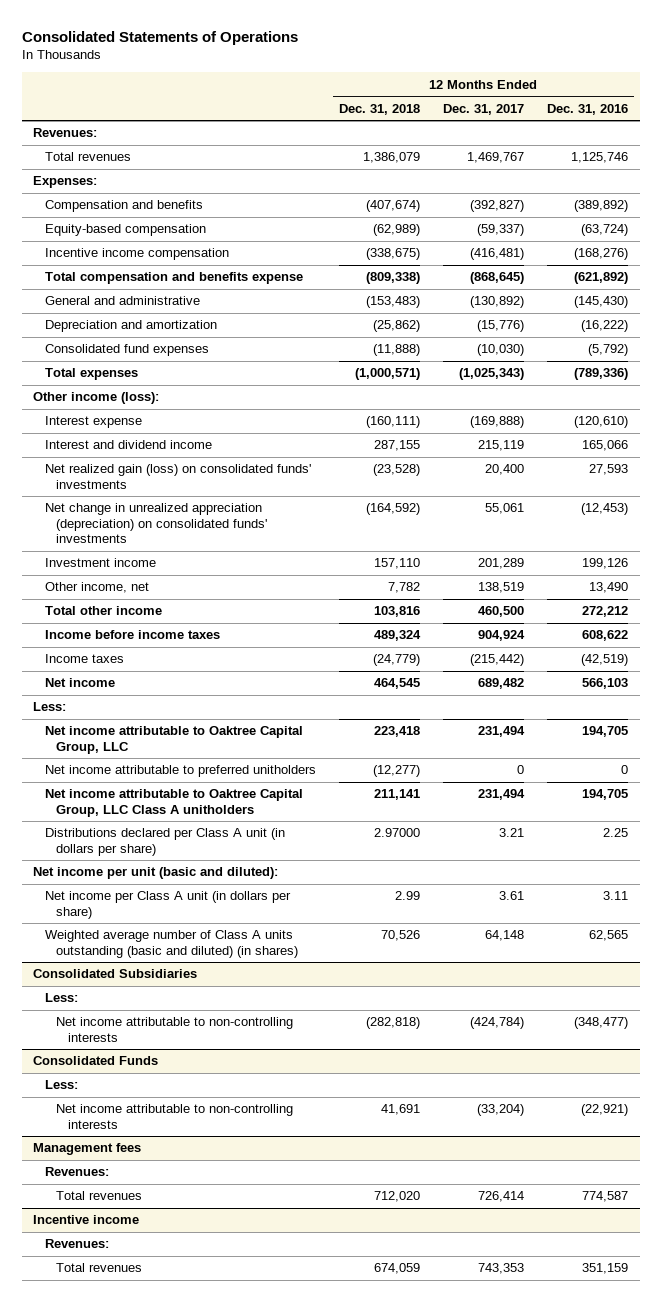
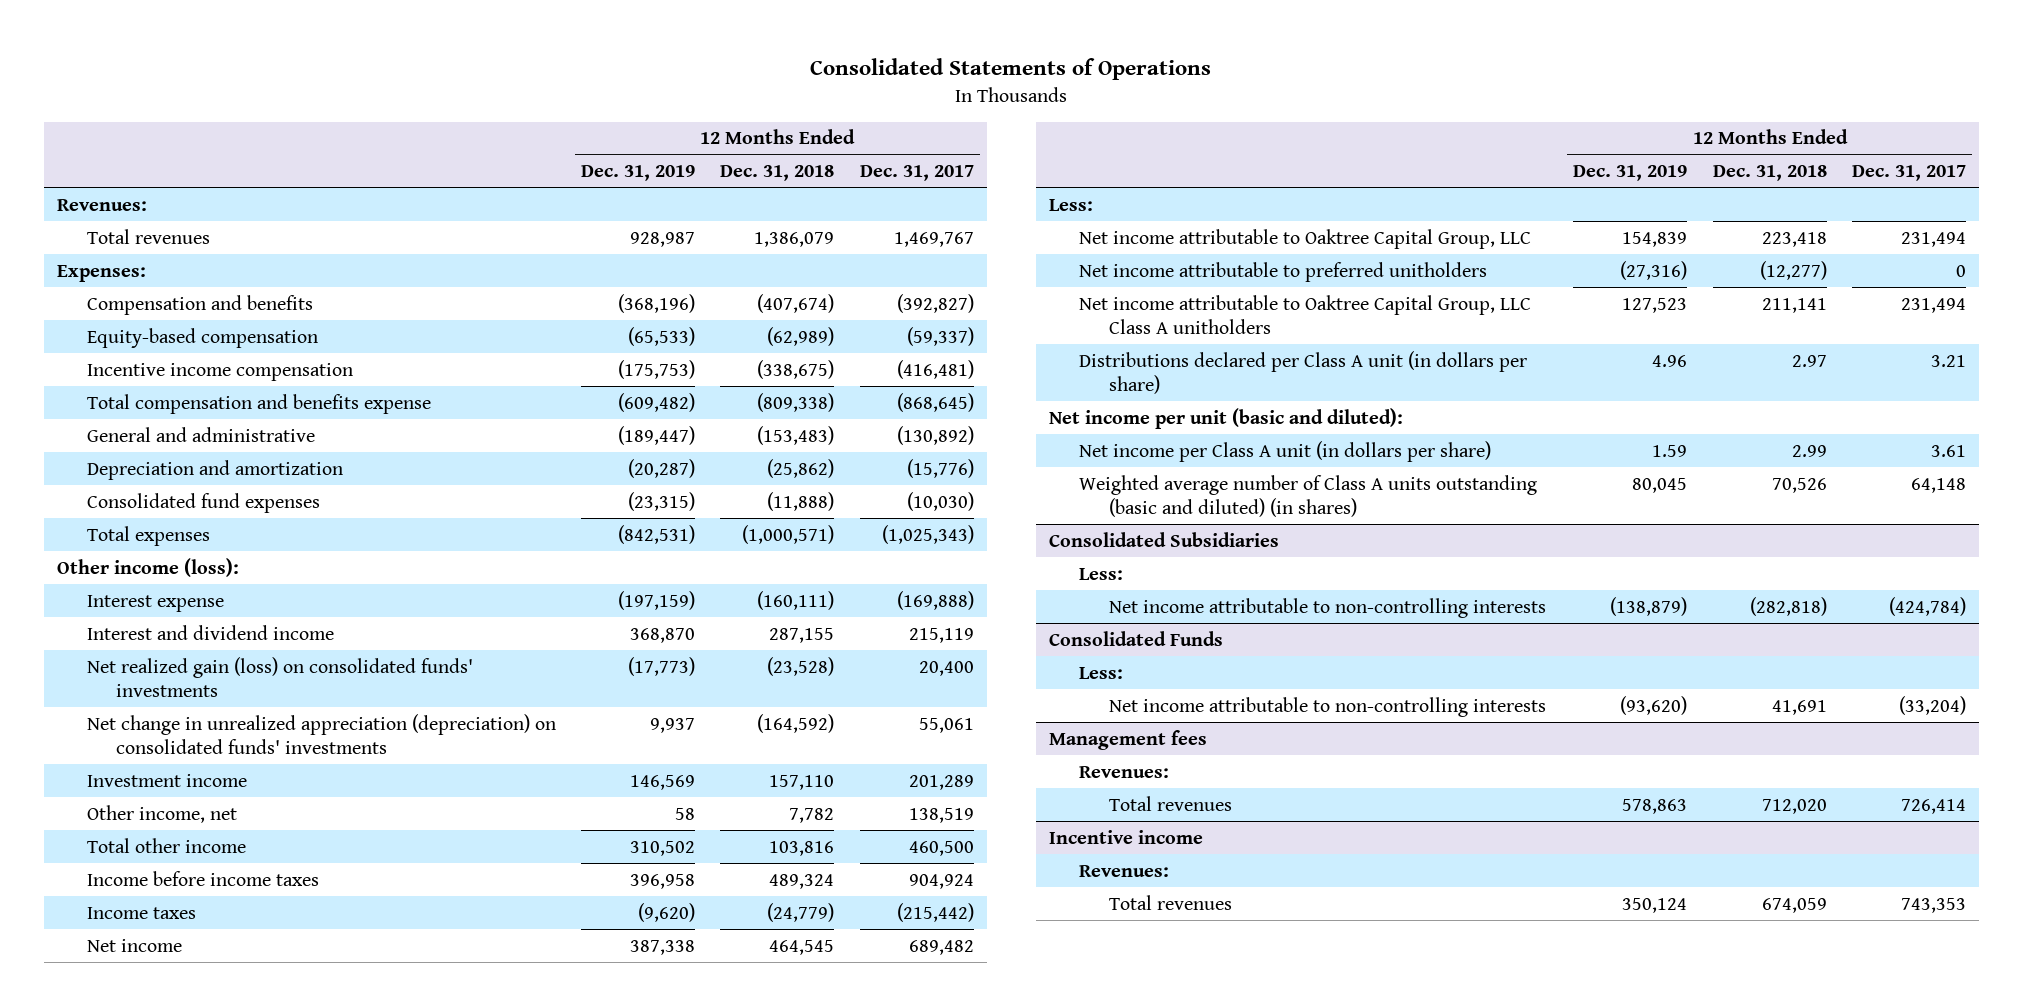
- | 12 Months Ended Dec. 31, 2018 | 12 Months Ended Dec. 31, 2017 | 12 Months Ended Dec. 31, 2016
+ | 12 Months Ended Dec. 31, 2019 | 12 Months Ended Dec. 31, 2018 | 12 Months Ended Dec. 31, 2017
- Distributions declared per Class A unit (in dollars per share) | 2.97000 | 3.21 | 2.25
+ Distributions declared per Class A unit (in dollars per share) | 4.96 | 2.97 | 3.21

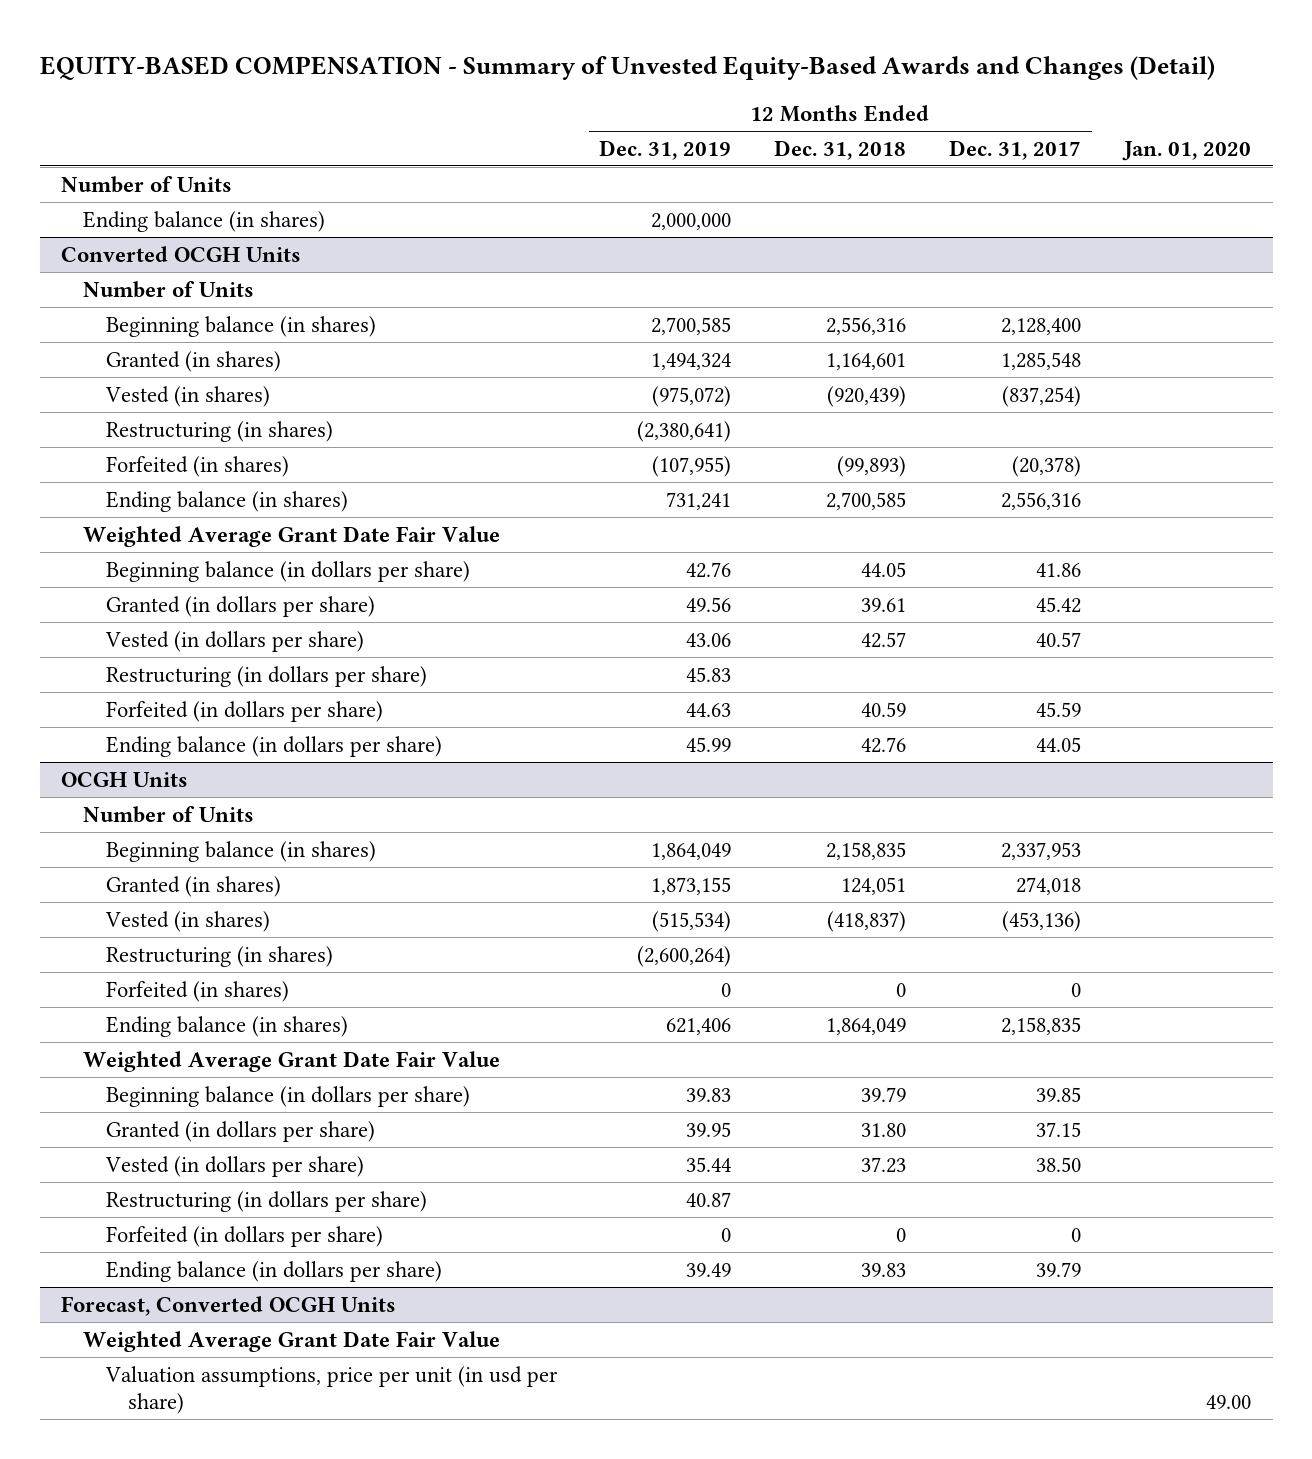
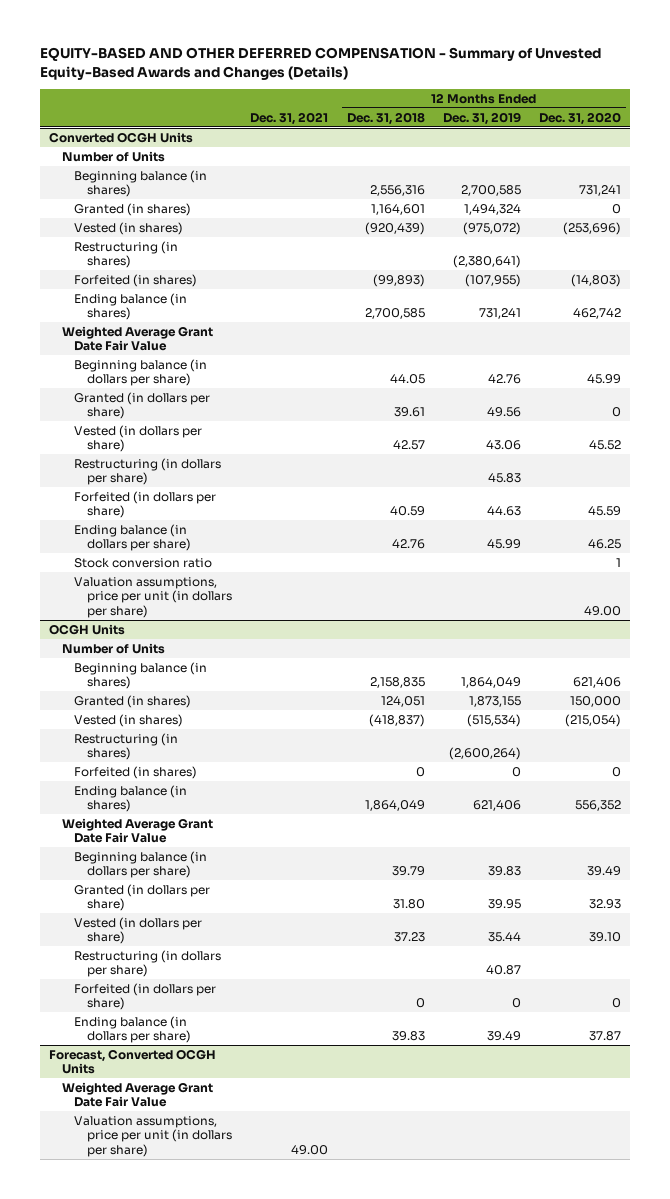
- EQUITY-BASED COMPENSATION - Summary of Unvested Equity-Based Awards and Changes (Detail)
+ EQUITY-BASED AND OTHER DEFERRED COMPENSATION - Summary of Unvested Equity-Based Awards and Changes (Details)
- | 12 Months Ended Dec. 31, 2019 | 12 Months Ended Dec. 31, 2018 | 12 Months Ended Dec. 31, 2017 | Jan. 01, 2020
+ | Dec. 31, 2021 | 12 Months Ended Dec. 31, 2018 | 12 Months Ended Dec. 31, 2019 | 12 Months Ended Dec. 31, 2020
- Number of Units
- Ending balance (in shares) | 2,000,000 | | |
@ Converted OCGH Units
+ Stock conversion ratio | | | | 1
+ Valuation assumptions, price per unit (in dollars per share) | | | | 49.00
@ Forecast, Converted OCGH Units
- Valuation assumptions, price per unit (in usd per share) | | | | 49.00
+ Valuation assumptions, price per unit (in dollars per share) | 49.00 | | |

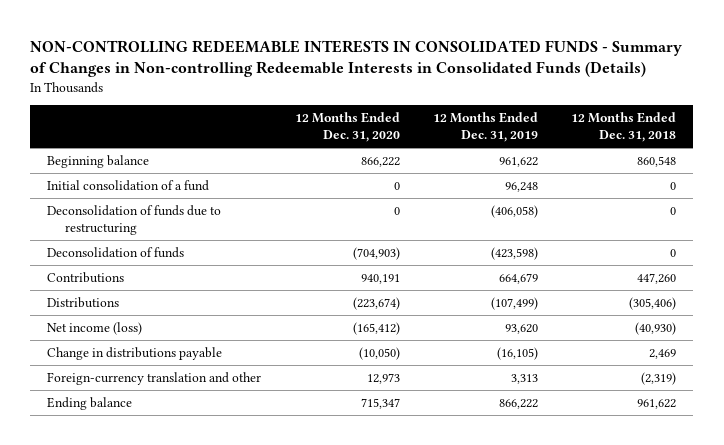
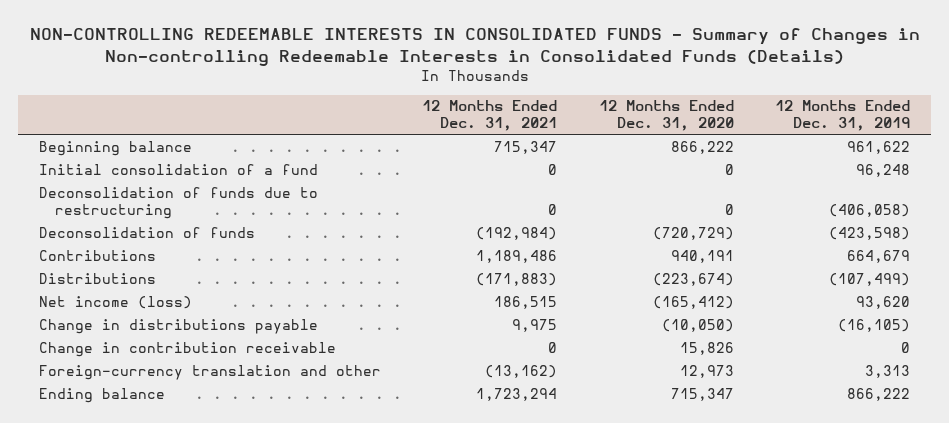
- | 12 Months Ended Dec. 31, 2020 | 12 Months Ended Dec. 31, 2019 | 12 Months Ended Dec. 31, 2018
+ | 12 Months Ended Dec. 31, 2021 | 12 Months Ended Dec. 31, 2020 | 12 Months Ended Dec. 31, 2019
- Deconsolidation of funds | (704,903) | (423,598) | 0
+ Deconsolidation of funds | (192,984) | (720,729) | (423,598)
+ Change in contribution receivable | 0 | 15,826 | 0

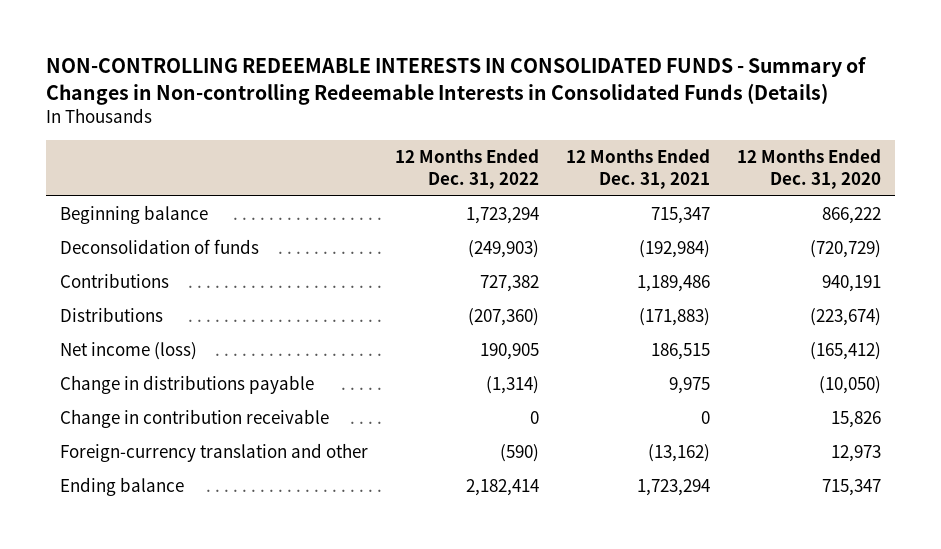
- | 12 Months Ended Dec. 31, 2021 | 12 Months Ended Dec. 31, 2020 | 12 Months Ended Dec. 31, 2019
+ | 12 Months Ended Dec. 31, 2022 | 12 Months Ended Dec. 31, 2021 | 12 Months Ended Dec. 31, 2020
- Initial consolidation of a fund | 0 | 0 | 96,248
- Deconsolidation of funds due to restructuring | 0 | 0 | (406,058)

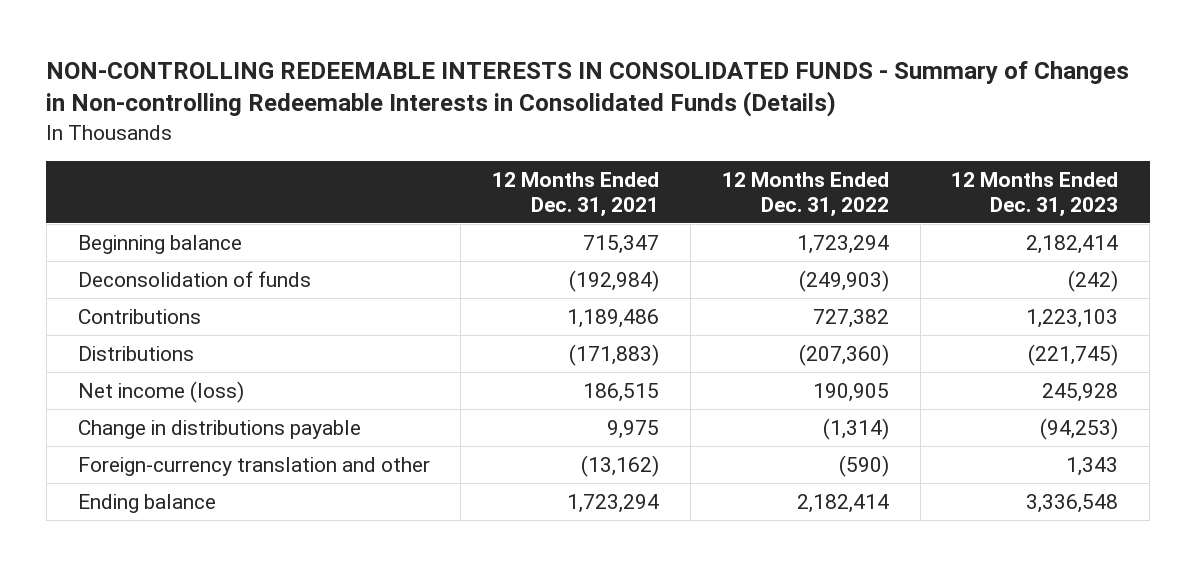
- | 12 Months Ended Dec. 31, 2022 | 12 Months Ended Dec. 31, 2021 | 12 Months Ended Dec. 31, 2020
+ | 12 Months Ended Dec. 31, 2021 | 12 Months Ended Dec. 31, 2022 | 12 Months Ended Dec. 31, 2023
- Change in contribution receivable | 0 | 0 | 15,826

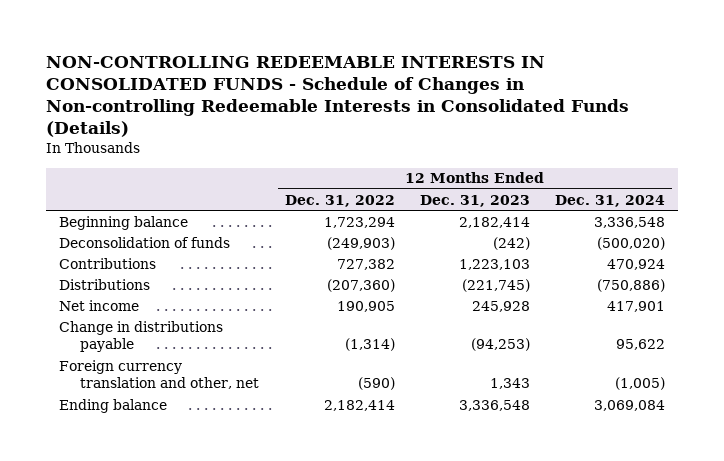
- NON-CONTROLLING REDEEMABLE INTERESTS IN CONSOLIDATED FUNDS - Summary of Changes in Non-controlling Redeemable Interests in Consolidated Funds (Details)
+ NON-CONTROLLING REDEEMABLE INTERESTS IN CONSOLIDATED FUNDS - Schedule of Changes in Non-controlling Redeemable Interests in Consolidated Funds (Details)
- | 12 Months Ended Dec. 31, 2021 | 12 Months Ended Dec. 31, 2022 | 12 Months Ended Dec. 31, 2023
+ | 12 Months Ended Dec. 31, 2022 | 12 Months Ended Dec. 31, 2023 | 12 Months Ended Dec. 31, 2024
- Net income (loss) | 186,515 | 190,905 | 245,928
+ Net income | 190,905 | 245,928 | 417,901
- Foreign-currency translation and other | (13,162) | (590) | 1,343
+ Foreign currency translation and other, net | (590) | 1,343 | (1,005)

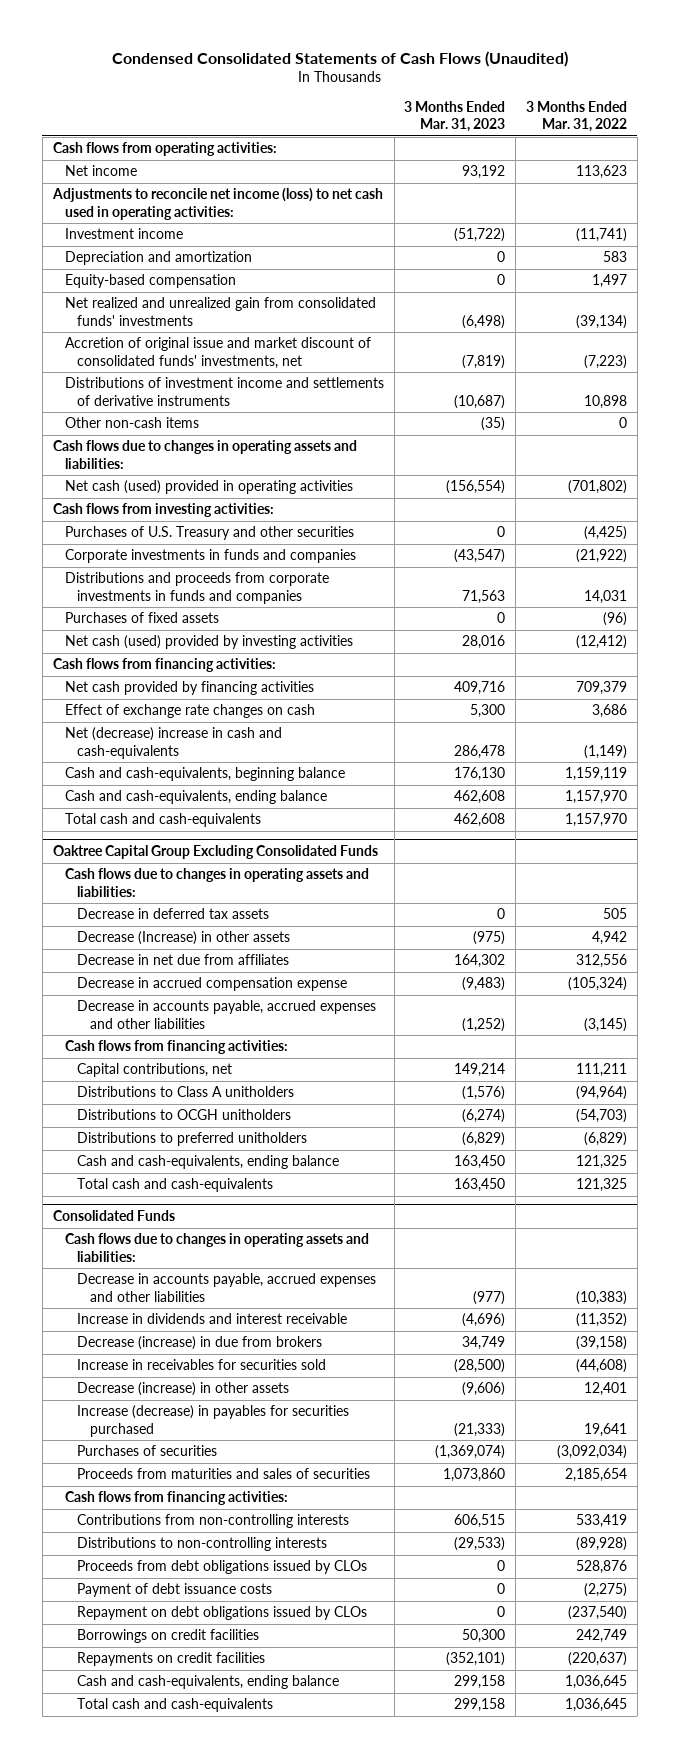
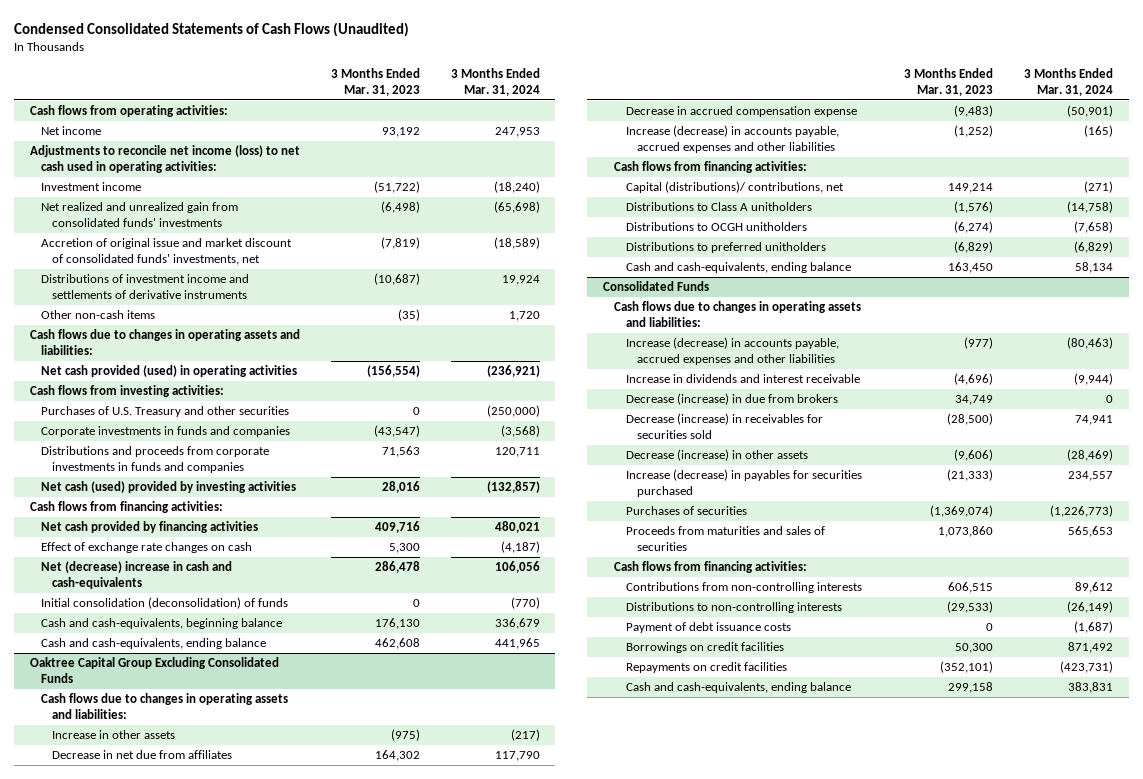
- | 3 Months Ended Mar. 31, 2023 | 3 Months Ended Mar. 31, 2022
+ | 3 Months Ended Mar. 31, 2023 | 3 Months Ended Mar. 31, 2024
- Depreciation and amortization | 0 | 583
- Equity-based compensation | 0 | 1,497
- Net cash (used) provided in operating activities | (156,554) | (701,802)
+ Net cash provided (used) in operating activities | (156,554) | (236,921)
- Purchases of fixed assets | 0 | (96)
+ Initial consolidation (deconsolidation) of funds | 0 | (770)
- Total cash and cash-equivalents | 462,608 | 1,157,970
@ Oaktree Capital Group Excluding Consolidated Funds
- Decrease in deferred tax assets | 0 | 505
- Decrease (Increase) in other assets | (975) | 4,942
+ Increase in other assets | (975) | (217)
- Decrease in accounts payable, accrued expenses and other liabilities | (1,252) | (3,145)
+ Increase (decrease) in accounts payable, accrued expenses and other liabilities | (1,252) | (165)
- Capital contributions, net | 149,214 | 111,211
+ Capital (distributions)/ contributions, net | 149,214 | (271)
- Total cash and cash-equivalents | 163,450 | 121,325
@ Consolidated Funds
- Decrease in accounts payable, accrued expenses and other liabilities | (977) | (10,383)
+ Increase (decrease) in accounts payable, accrued expenses and other liabilities | (977) | (80,463)
- Increase in receivables for securities sold | (28,500) | (44,608)
+ Decrease (increase) in receivables for securities sold | (28,500) | 74,941
- Proceeds from debt obligations issued by CLOs | 0 | 528,876
- Repayment on debt obligations issued by CLOs | 0 | (237,540)
- Total cash and cash-equivalents | 299,158 | 1,036,645

